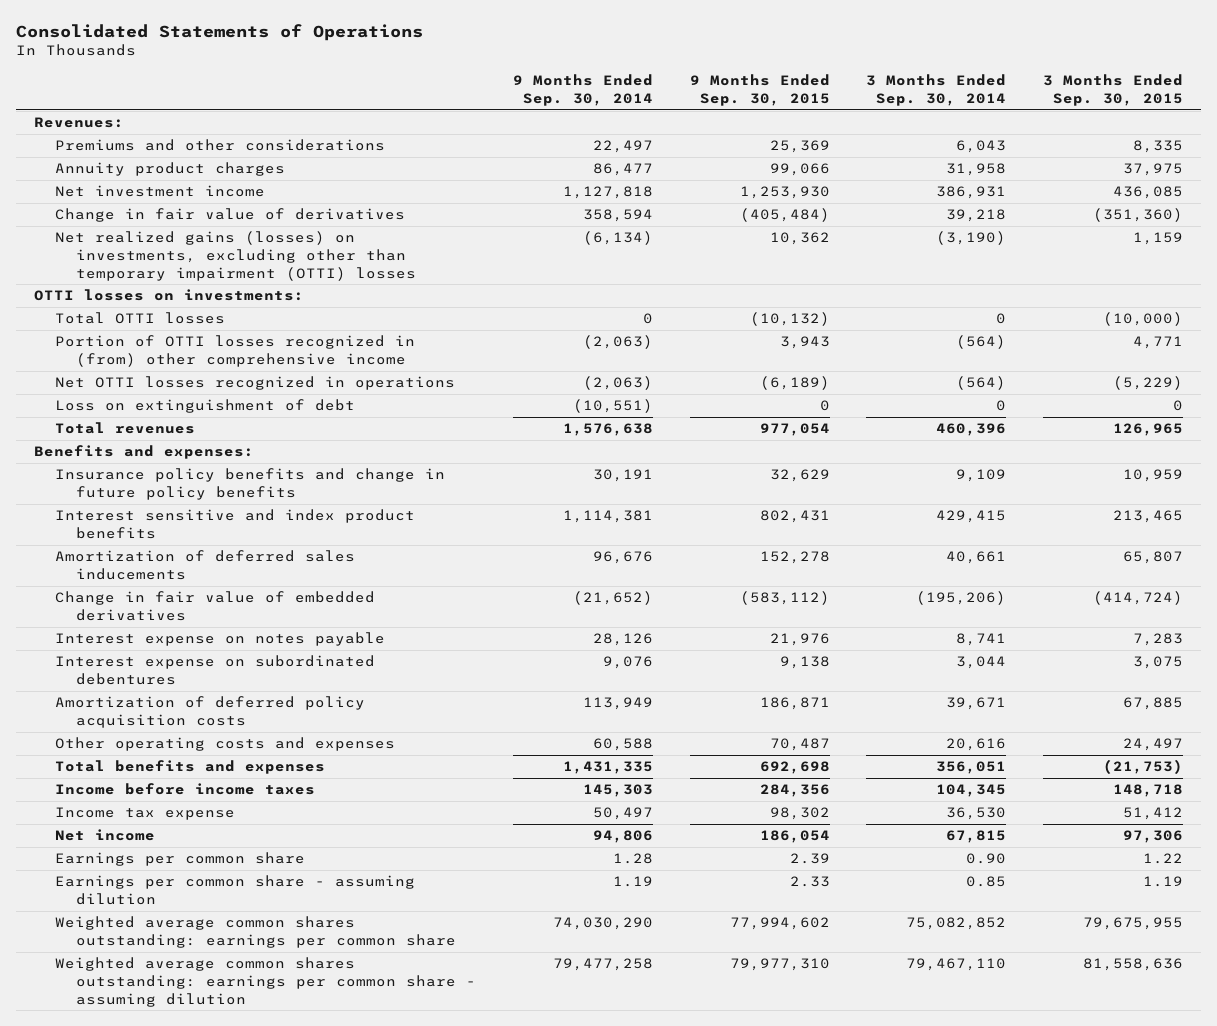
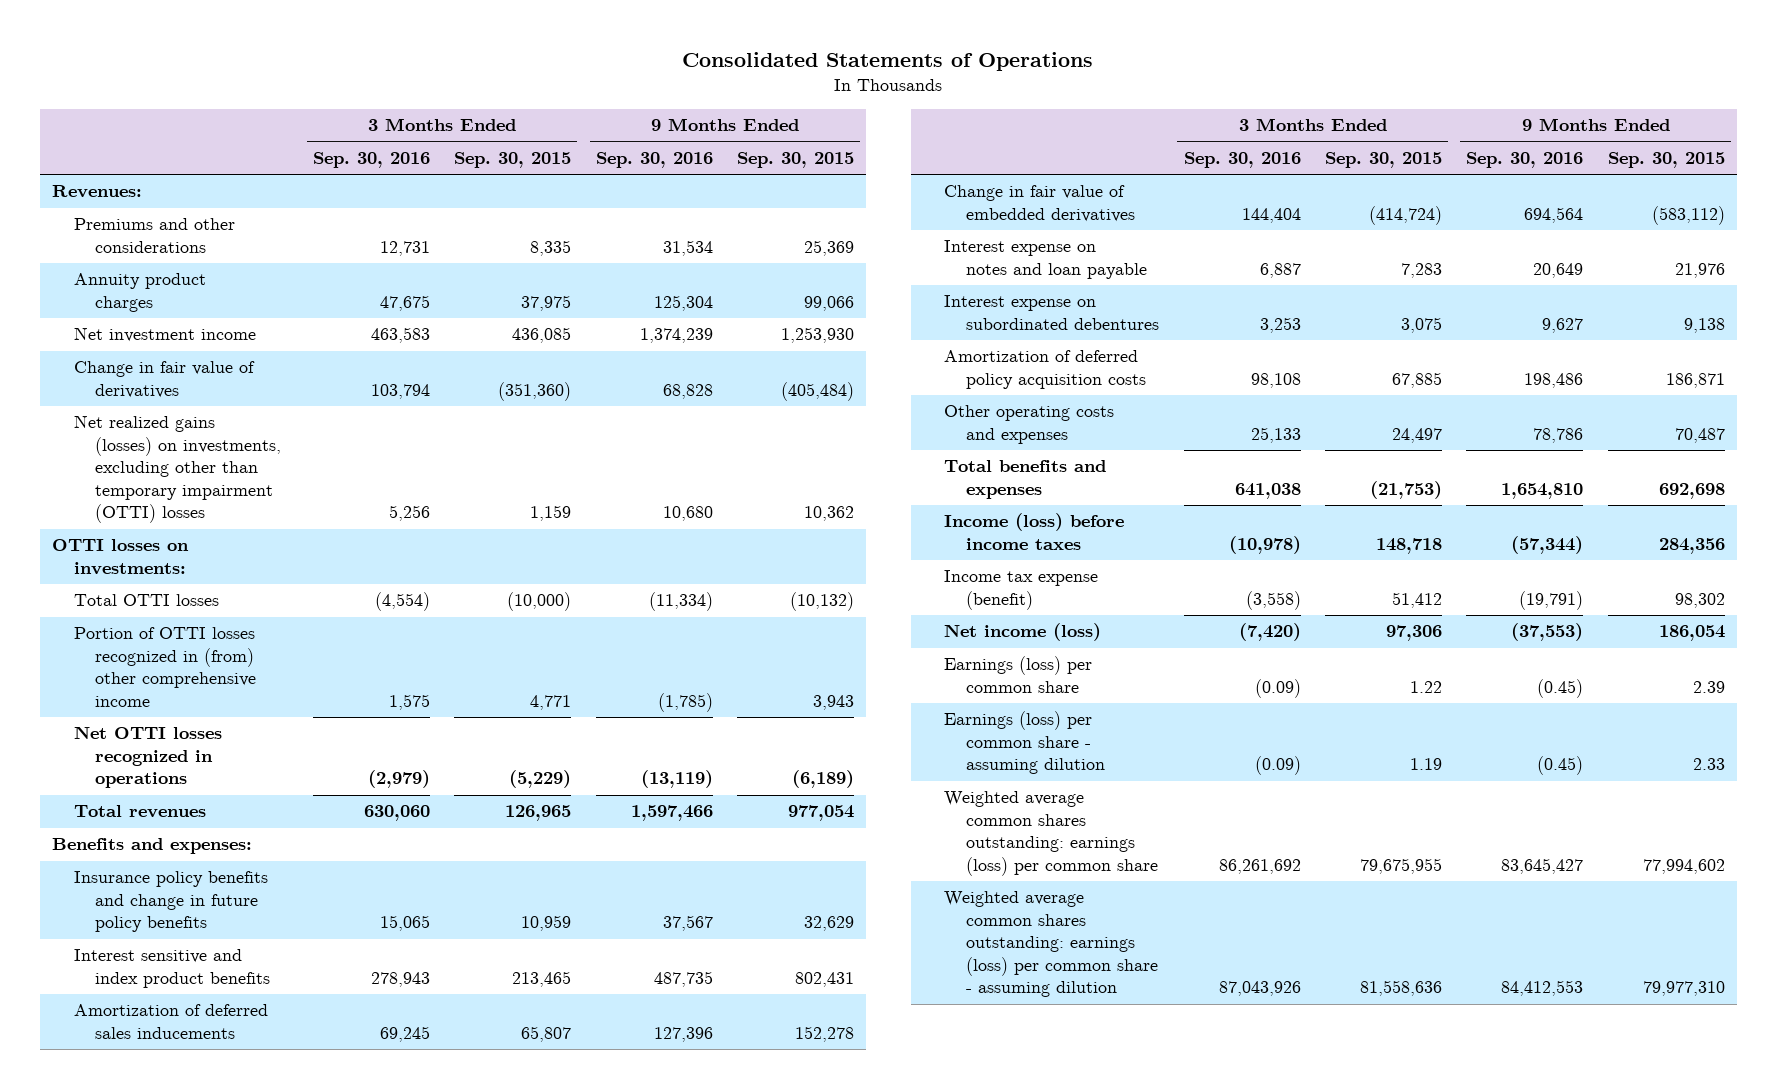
- | 9 Months Ended Sep. 30, 2014 | 9 Months Ended Sep. 30, 2015 | 3 Months Ended Sep. 30, 2014 | 3 Months Ended Sep. 30, 2015
+ | 3 Months Ended Sep. 30, 2016 | 3 Months Ended Sep. 30, 2015 | 9 Months Ended Sep. 30, 2016 | 9 Months Ended Sep. 30, 2015
- Loss on extinguishment of debt | (10,551) | 0 | 0 | 0
- Interest expense on notes payable | 28,126 | 21,976 | 8,741 | 7,283
+ Interest expense on notes and loan payable | 6,887 | 7,283 | 20,649 | 21,976
- Income before income taxes | 145,303 | 284,356 | 104,345 | 148,718
- Income tax expense | 50,497 | 98,302 | 36,530 | 51,412
- Net income | 94,806 | 186,054 | 67,815 | 97,306
- Earnings per common share | 1.28 | 2.39 | 0.90 | 1.22
- Earnings per common share - assuming dilution | 1.19 | 2.33 | 0.85 | 1.19
- Weighted average common shares outstanding: earnings per common share | 74,030,290 | 77,994,602 | 75,082,852 | 79,675,955
- Weighted average common shares outstanding: earnings per common share - assuming dilution | 79,477,258 | 79,977,310 | 79,467,110 | 81,558,636
+ Income (loss) before income taxes | (10,978) | 148,718 | (57,344) | 284,356
+ Income tax expense (benefit) | (3,558) | 51,412 | (19,791) | 98,302
+ Net income (loss) | (7,420) | 97,306 | (37,553) | 186,054
+ Earnings (loss) per common share | (0.09) | 1.22 | (0.45) | 2.39
+ Earnings (loss) per common share - assuming dilution | (0.09) | 1.19 | (0.45) | 2.33
+ Weighted average common shares outstanding: earnings (loss) per common share | 86,261,692 | 79,675,955 | 83,645,427 | 77,994,602
+ Weighted average common shares outstanding: earnings (loss) per common share - assuming dilution | 87,043,926 | 81,558,636 | 84,412,553 | 79,977,310

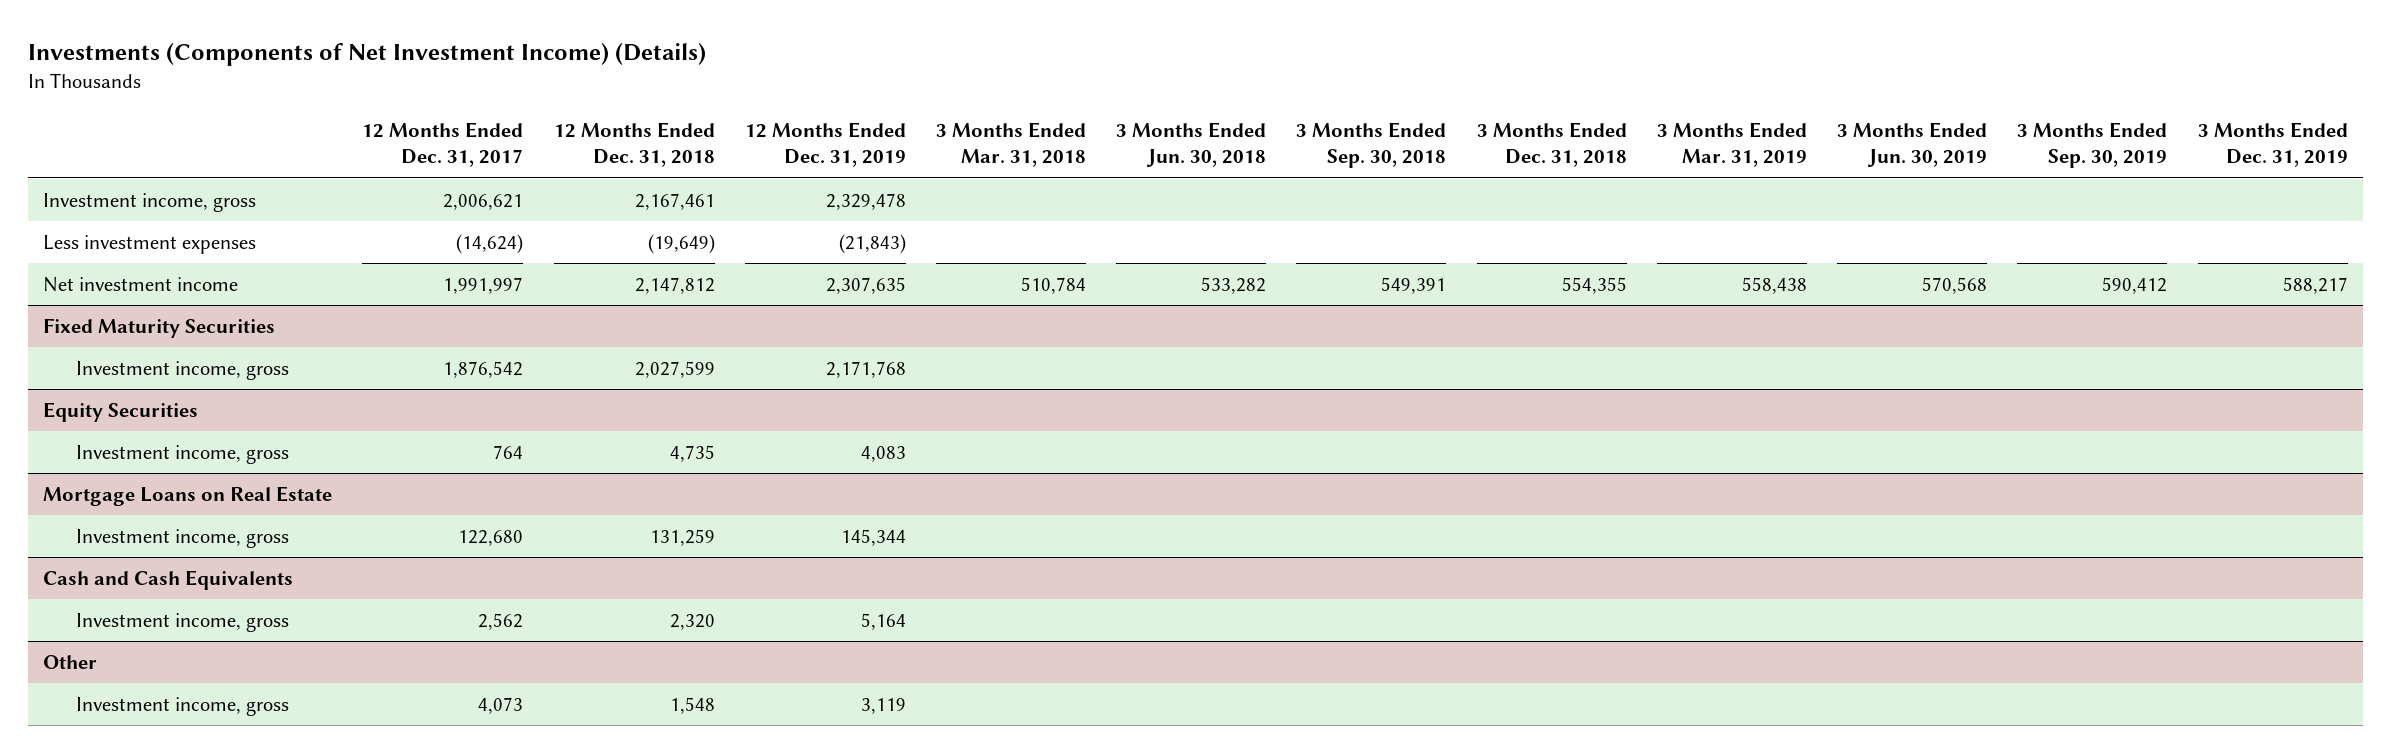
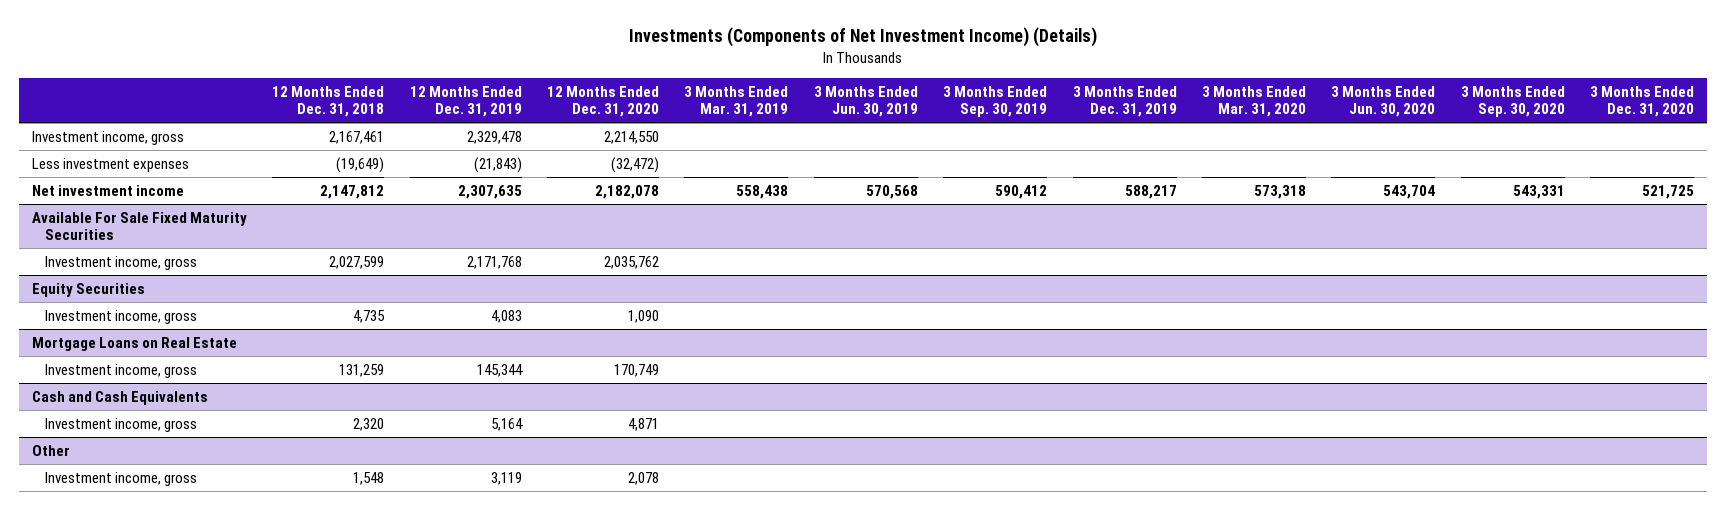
- | 12 Months Ended Dec. 31, 2017 | 12 Months Ended Dec. 31, 2018 | 12 Months Ended Dec. 31, 2019 | 3 Months Ended Mar. 31, 2018 | 3 Months Ended Jun. 30, 2018 | 3 Months Ended Sep. 30, 2018 | 3 Months Ended Dec. 31, 2018 | 3 Months Ended Mar. 31, 2019 | 3 Months Ended Jun. 30, 2019 | 3 Months Ended Sep. 30, 2019 | 3 Months Ended Dec. 31, 2019
+ | 12 Months Ended Dec. 31, 2018 | 12 Months Ended Dec. 31, 2019 | 12 Months Ended Dec. 31, 2020 | 3 Months Ended Mar. 31, 2019 | 3 Months Ended Jun. 30, 2019 | 3 Months Ended Sep. 30, 2019 | 3 Months Ended Dec. 31, 2019 | 3 Months Ended Mar. 31, 2020 | 3 Months Ended Jun. 30, 2020 | 3 Months Ended Sep. 30, 2020 | 3 Months Ended Dec. 31, 2020
- Fixed Maturity Securities
+ Available For Sale Fixed Maturity Securities

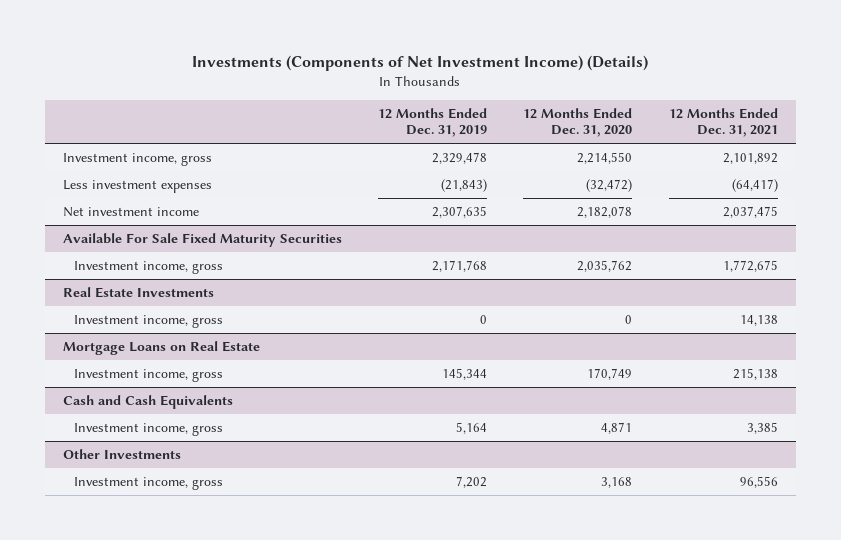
- | 12 Months Ended Dec. 31, 2018 | 12 Months Ended Dec. 31, 2019 | 12 Months Ended Dec. 31, 2020 | 3 Months Ended Mar. 31, 2019 | 3 Months Ended Jun. 30, 2019 | 3 Months Ended Sep. 30, 2019 | 3 Months Ended Dec. 31, 2019 | 3 Months Ended Mar. 31, 2020 | 3 Months Ended Jun. 30, 2020 | 3 Months Ended Sep. 30, 2020 | 3 Months Ended Dec. 31, 2020
+ | 12 Months Ended Dec. 31, 2019 | 12 Months Ended Dec. 31, 2020 | 12 Months Ended Dec. 31, 2021
- Equity Securities
- Investment income, gross | 4,735 | 4,083 | 1,090 | | | | | | | |
+ Real Estate Investments
+ Investment income, gross | 0 | 0 | 14,138
- Other
- Investment income, gross | 1,548 | 3,119 | 2,078 | | | | | | | |
+ Other Investments
+ Investment income, gross | 7,202 | 3,168 | 96,556

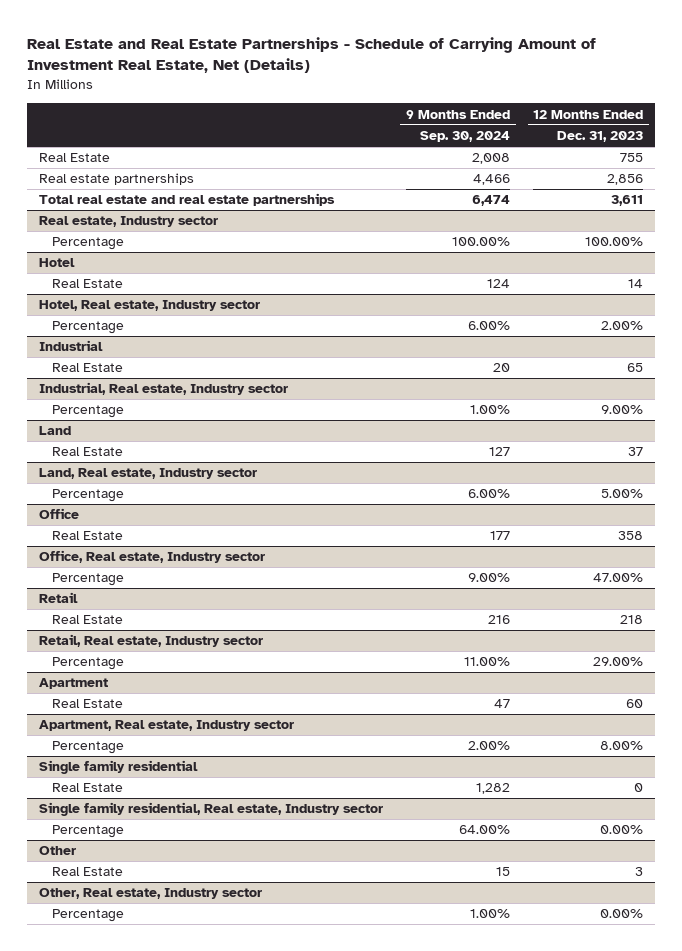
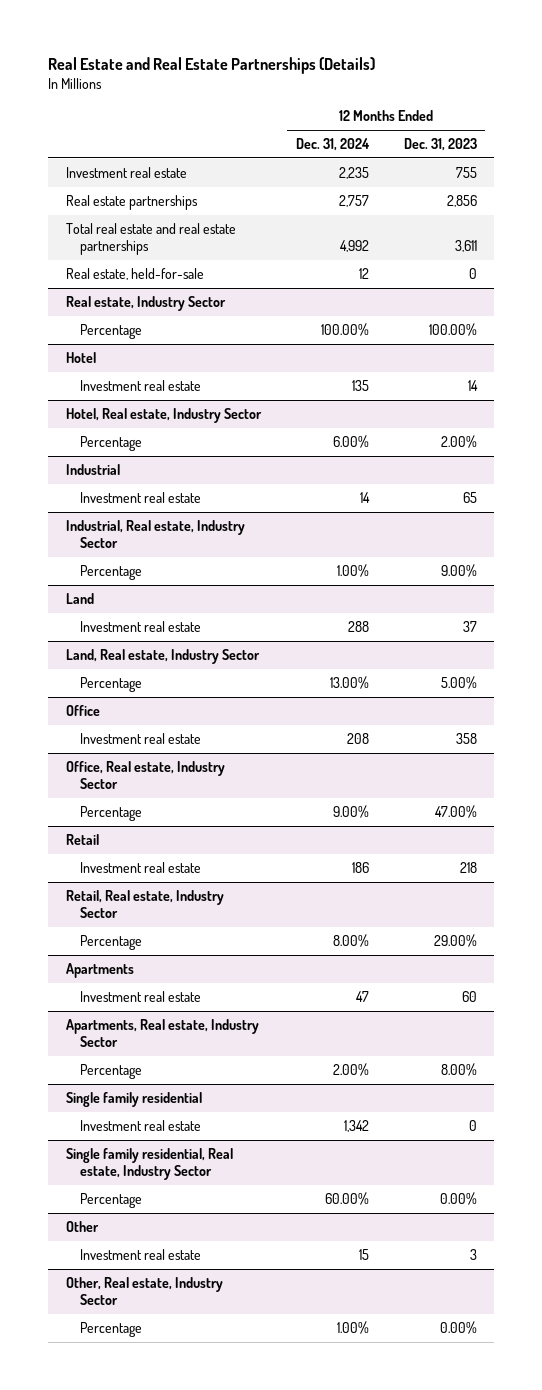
- Real Estate and Real Estate Partnerships - Schedule of Carrying Amount of Investment Real Estate, Net (Details)
+ Real Estate and Real Estate Partnerships (Details)
- | 9 Months Ended Sep. 30, 2024 | 12 Months Ended Dec. 31, 2023
+ | 12 Months Ended Dec. 31, 2024 | 12 Months Ended Dec. 31, 2023
- Real Estate | 2,008 | 755
+ Investment real estate | 2,235 | 755
- Real estate, Industry sector
+ Real estate, held-for-sale | 12 | 0
+ Real estate, Industry Sector
@ Hotel
- Real Estate | 124 | 14
- Hotel, Real estate, Industry sector
@ Hotel
+ Investment real estate | 135 | 14
+ Hotel, Real estate, Industry Sector
@ Industrial
- Real Estate | 20 | 65
- Industrial, Real estate, Industry sector
@ Industrial
+ Investment real estate | 14 | 65
+ Industrial, Real estate, Industry Sector
@ Land
- Real Estate | 127 | 37
- Land, Real estate, Industry sector
@ Land
+ Investment real estate | 288 | 37
+ Land, Real estate, Industry Sector
@ Office
- Real Estate | 177 | 358
- Office, Real estate, Industry sector
@ Office
+ Investment real estate | 208 | 358
+ Office, Real estate, Industry Sector
@ Retail
- Real Estate | 216 | 218
- Retail, Real estate, Industry sector
@ Retail
+ Investment real estate | 186 | 218
+ Retail, Real estate, Industry Sector
- Apartment
- Real Estate | 47 | 60
- Apartment, Real estate, Industry sector
+ Apartments
+ Investment real estate | 47 | 60
+ Apartments, Real estate, Industry Sector
@ Single family residential
- Real Estate | 1,282 | 0
- Single family residential, Real estate, Industry sector
@ Single family residential
+ Investment real estate | 1,342 | 0
+ Single family residential, Real estate, Industry Sector
@ Other
- Real Estate | 15 | 3
- Other, Real estate, Industry sector
@ Other
+ Investment real estate | 15 | 3
+ Other, Real estate, Industry Sector

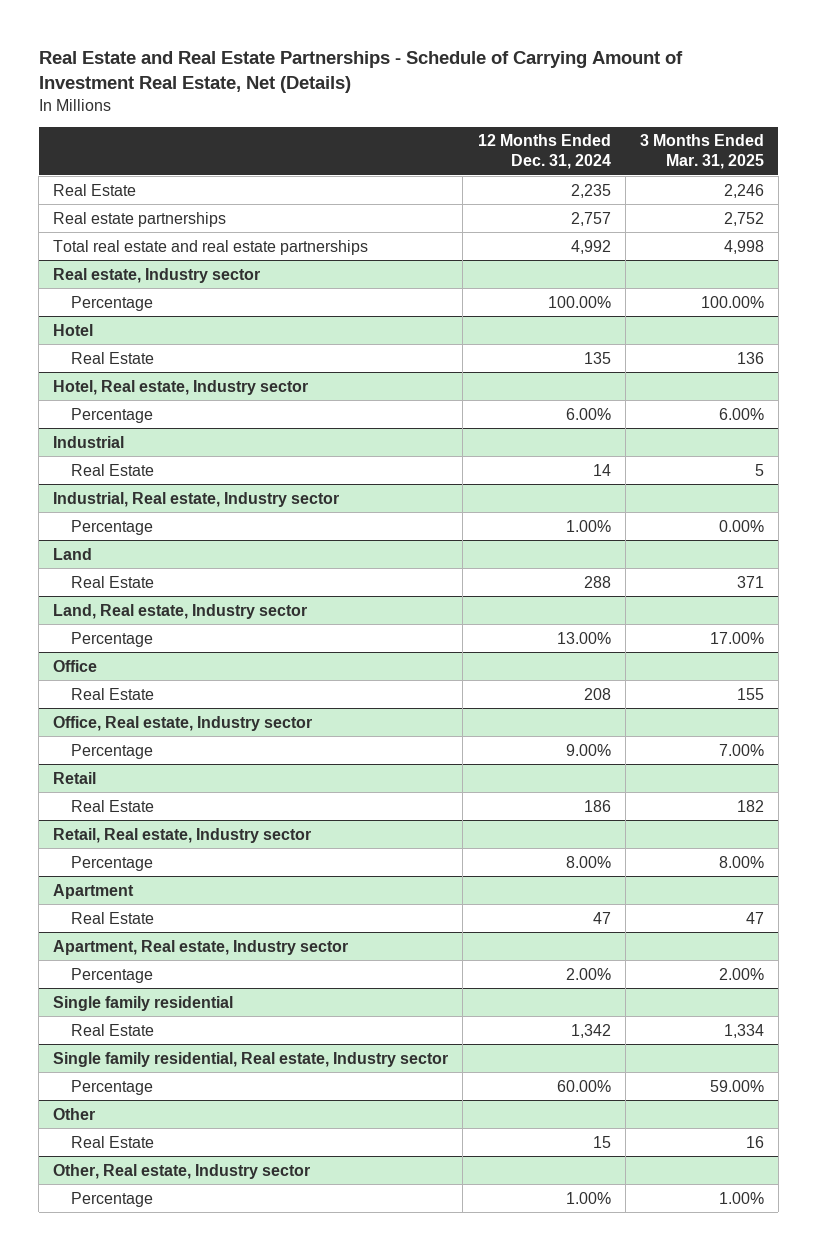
- Real Estate and Real Estate Partnerships (Details)
+ Real Estate and Real Estate Partnerships - Schedule of Carrying Amount of Investment Real Estate, Net (Details)
- | 12 Months Ended Dec. 31, 2024 | 12 Months Ended Dec. 31, 2023
+ | 12 Months Ended Dec. 31, 2024 | 3 Months Ended Mar. 31, 2025
- Investment real estate | 2,235 | 755
+ Real Estate | 2,235 | 2,246
- Real estate, held-for-sale | 12 | 0
- Real estate, Industry Sector
+ Real estate, Industry sector
@ Hotel
- Investment real estate | 135 | 14
- Hotel, Real estate, Industry Sector
@ Hotel
+ Real Estate | 135 | 136
+ Hotel, Real estate, Industry sector
@ Industrial
- Investment real estate | 14 | 65
- Industrial, Real estate, Industry Sector
@ Industrial
+ Real Estate | 14 | 5
+ Industrial, Real estate, Industry sector
@ Land
- Investment real estate | 288 | 37
- Land, Real estate, Industry Sector
@ Land
+ Real Estate | 288 | 371
+ Land, Real estate, Industry sector
@ Office
- Investment real estate | 208 | 358
- Office, Real estate, Industry Sector
@ Office
+ Real Estate | 208 | 155
+ Office, Real estate, Industry sector
@ Retail
- Investment real estate | 186 | 218
- Retail, Real estate, Industry Sector
@ Retail
+ Real Estate | 186 | 182
+ Retail, Real estate, Industry sector
- Apartments
- Investment real estate | 47 | 60
- Apartments, Real estate, Industry Sector
+ Apartment
+ Real Estate | 47 | 47
+ Apartment, Real estate, Industry sector
@ Single family residential
- Investment real estate | 1,342 | 0
- Single family residential, Real estate, Industry Sector
@ Single family residential
+ Real Estate | 1,342 | 1,334
+ Single family residential, Real estate, Industry sector
@ Other
- Investment real estate | 15 | 3
- Other, Real estate, Industry Sector
@ Other
+ Real Estate | 15 | 16
+ Other, Real estate, Industry sector

